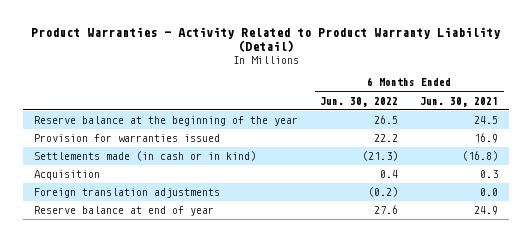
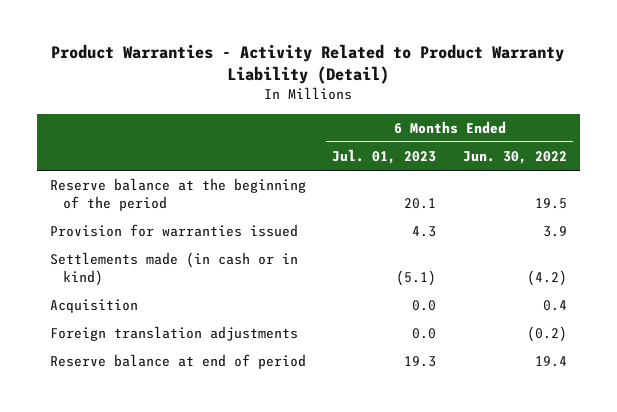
- | 6 Months Ended Jun. 30, 2022 | 6 Months Ended Jun. 30, 2021
+ | 6 Months Ended Jul. 01, 2023 | 6 Months Ended Jun. 30, 2022
- Reserve balance at the beginning of the year | 26.5 | 24.5
- Provision for warranties issued | 22.2 | 16.9
- Settlements made (in cash or in kind) | (21.3) | (16.8)
+ Reserve balance at the beginning of the period | 20.1 | 19.5
+ Provision for warranties issued | 4.3 | 3.9
+ Settlements made (in cash or in kind) | (5.1) | (4.2)
- Reserve balance at end of year | 27.6 | 24.9
+ Reserve balance at end of period | 19.3 | 19.4

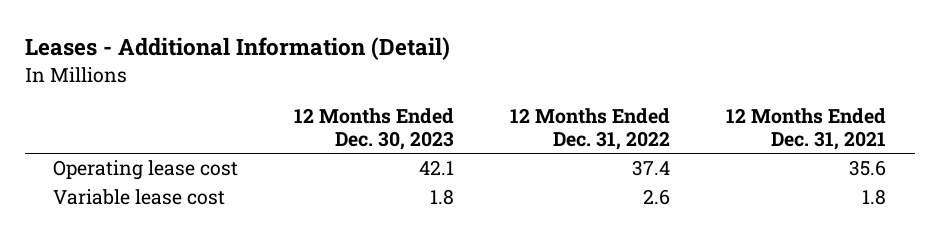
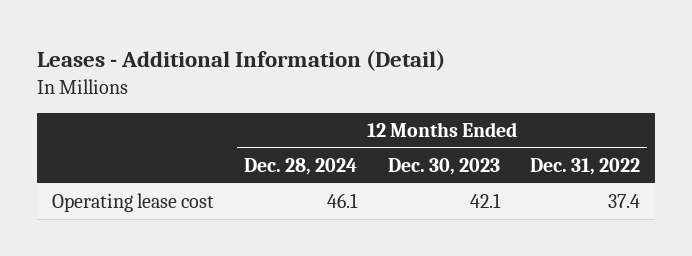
- | 12 Months Ended Dec. 30, 2023 | 12 Months Ended Dec. 31, 2022 | 12 Months Ended Dec. 31, 2021
+ | 12 Months Ended Dec. 28, 2024 | 12 Months Ended Dec. 30, 2023 | 12 Months Ended Dec. 31, 2022
- Variable lease cost | 1.8 | 2.6 | 1.8

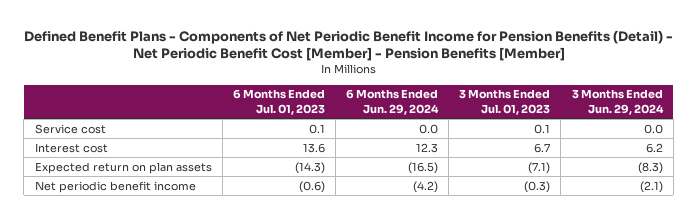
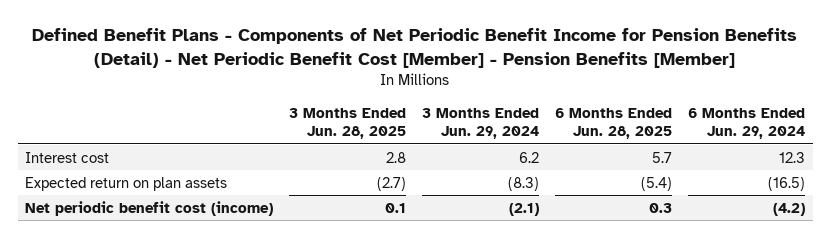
- | 6 Months Ended Jul. 01, 2023 | 6 Months Ended Jun. 29, 2024 | 3 Months Ended Jul. 01, 2023 | 3 Months Ended Jun. 29, 2024
+ | 3 Months Ended Jun. 28, 2025 | 3 Months Ended Jun. 29, 2024 | 6 Months Ended Jun. 28, 2025 | 6 Months Ended Jun. 29, 2024
- Service cost | 0.1 | 0.0 | 0.1 | 0.0
- Net periodic benefit income | (0.6) | (4.2) | (0.3) | (2.1)
+ Net periodic benefit cost (income) | 0.1 | (2.1) | 0.3 | (4.2)

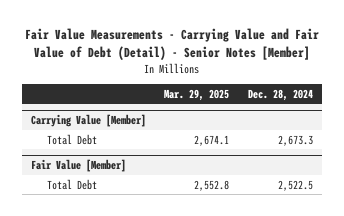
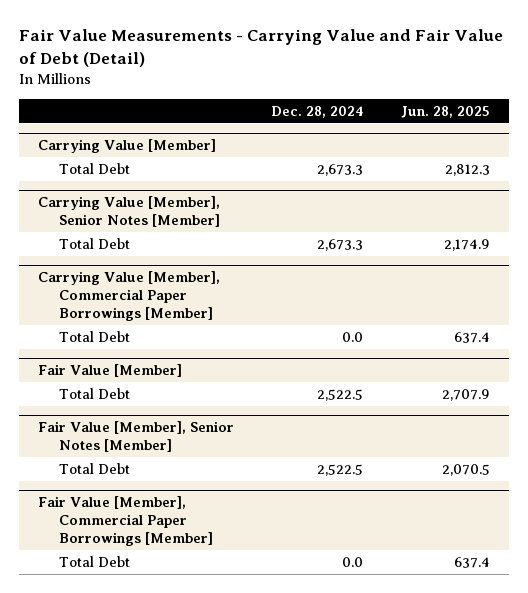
- Fair Value Measurements - Carrying Value and Fair Value of Debt (Detail) - Senior Notes [Member]
+ Fair Value Measurements - Carrying Value and Fair Value of Debt (Detail)
- | Mar. 29, 2025 | Dec. 28, 2024
+ | Dec. 28, 2024 | Jun. 28, 2025
+ Carrying Value [Member], Senior Notes [Member]
+ Total Debt | 2,673.3 | 2,174.9
+ Carrying Value [Member], Commercial Paper Borrowings [Member]
+ Total Debt | 0.0 | 637.4
+ Fair Value [Member], Senior Notes [Member]
+ Total Debt | 2,522.5 | 2,070.5
+ Fair Value [Member], Commercial Paper Borrowings [Member]
+ Total Debt | 0.0 | 637.4

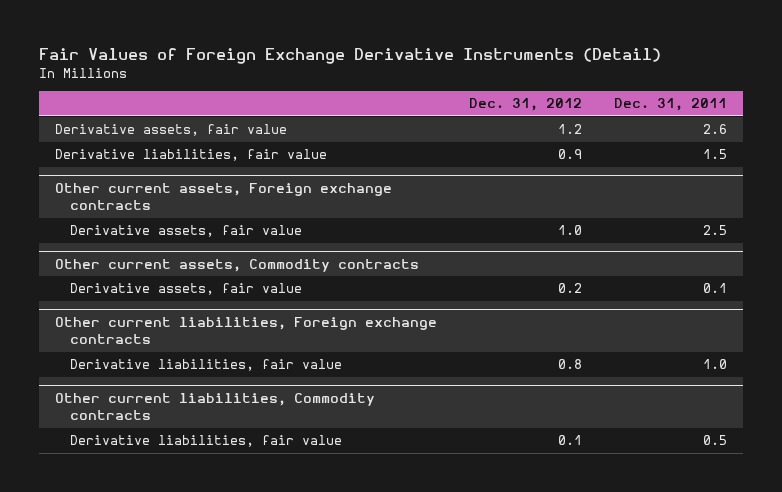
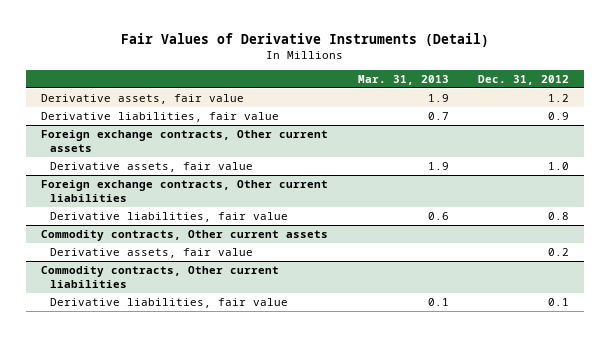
- Fair Values of Foreign Exchange Derivative Instruments (Detail)
+ Fair Values of Derivative Instruments (Detail)
- | Dec. 31, 2012 | Dec. 31, 2011
+ | Mar. 31, 2013 | Dec. 31, 2012
- Other current assets, Foreign exchange contracts
+ Foreign exchange contracts, Other current assets
- Other current assets, Commodity contracts
- Derivative assets, fair value | 0.2 | 0.1
- Other current liabilities, Foreign exchange contracts
+ Foreign exchange contracts, Other current liabilities
- Other current liabilities, Commodity contracts
+ Commodity contracts, Other current assets
+ Derivative assets, fair value | | 0.2
+ Commodity contracts, Other current liabilities

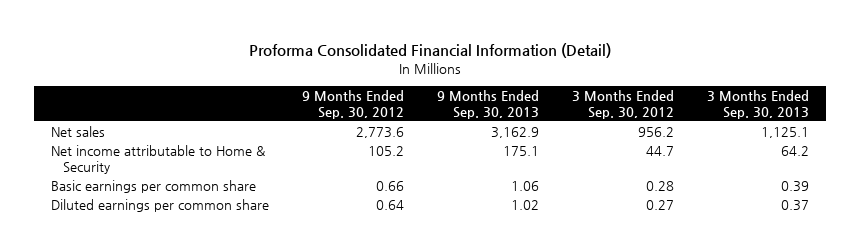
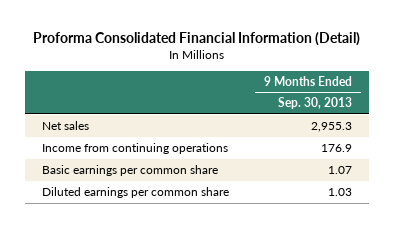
- | 9 Months Ended Sep. 30, 2012 | 9 Months Ended Sep. 30, 2013 | 3 Months Ended Sep. 30, 2012 | 3 Months Ended Sep. 30, 2013
+ | 9 Months Ended Sep. 30, 2013
- Net sales | 2,773.6 | 3,162.9 | 956.2 | 1,125.1
- Net income attributable to Home & Security | 105.2 | 175.1 | 44.7 | 64.2
- Basic earnings per common share | 0.66 | 1.06 | 0.28 | 0.39
- Diluted earnings per common share | 0.64 | 1.02 | 0.27 | 0.37
+ Net sales | 2,955.3
+ Income from continuing operations | 176.9
+ Basic earnings per common share | 1.07
+ Diluted earnings per common share | 1.03

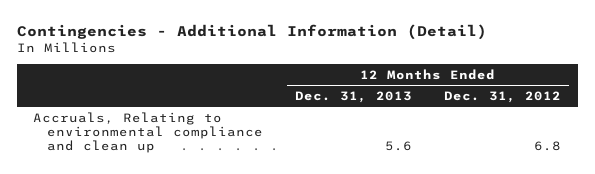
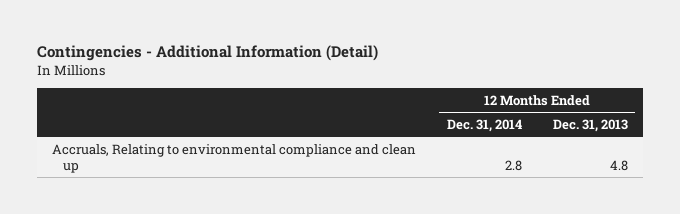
- | 12 Months Ended Dec. 31, 2013 | 12 Months Ended Dec. 31, 2012
+ | 12 Months Ended Dec. 31, 2014 | 12 Months Ended Dec. 31, 2013
- Accruals, Relating to environmental compliance and clean up | 5.6 | 6.8
+ Accruals, Relating to environmental compliance and clean up | 2.8 | 4.8

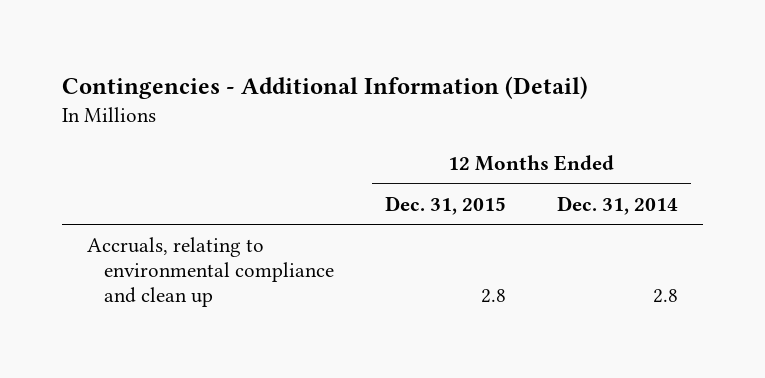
- | 12 Months Ended Dec. 31, 2014 | 12 Months Ended Dec. 31, 2013
+ | 12 Months Ended Dec. 31, 2015 | 12 Months Ended Dec. 31, 2014
- Accruals, Relating to environmental compliance and clean up | 2.8 | 4.8
+ Accruals, relating to environmental compliance and clean up | 2.8 | 2.8

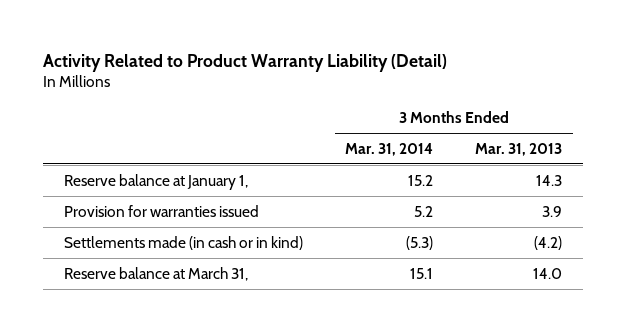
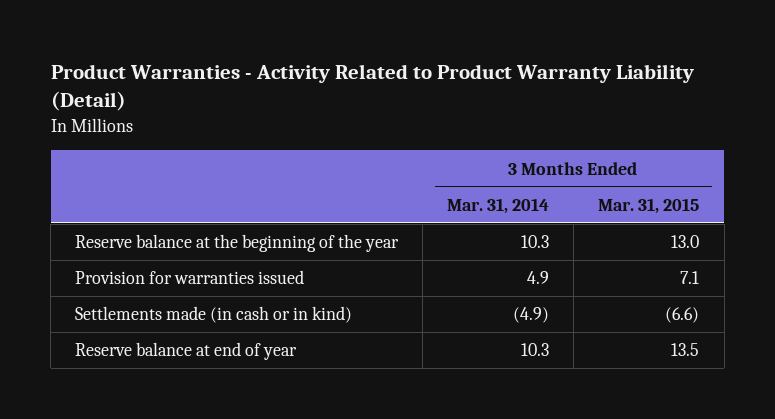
- Activity Related to Product Warranty Liability (Detail)
+ Product Warranties - Activity Related to Product Warranty Liability (Detail)
- | 3 Months Ended Mar. 31, 2014 | 3 Months Ended Mar. 31, 2013
+ | 3 Months Ended Mar. 31, 2014 | 3 Months Ended Mar. 31, 2015
- Reserve balance at January 1, | 15.2 | 14.3
- Provision for warranties issued | 5.2 | 3.9
- Settlements made (in cash or in kind) | (5.3) | (4.2)
- Reserve balance at March 31, | 15.1 | 14.0
+ Reserve balance at the beginning of the year | 10.3 | 13.0
+ Provision for warranties issued | 4.9 | 7.1
+ Settlements made (in cash or in kind) | (4.9) | (6.6)
+ Reserve balance at end of year | 10.3 | 13.5

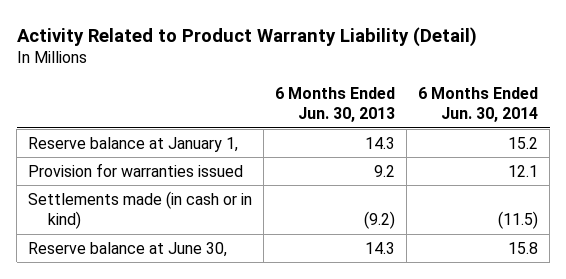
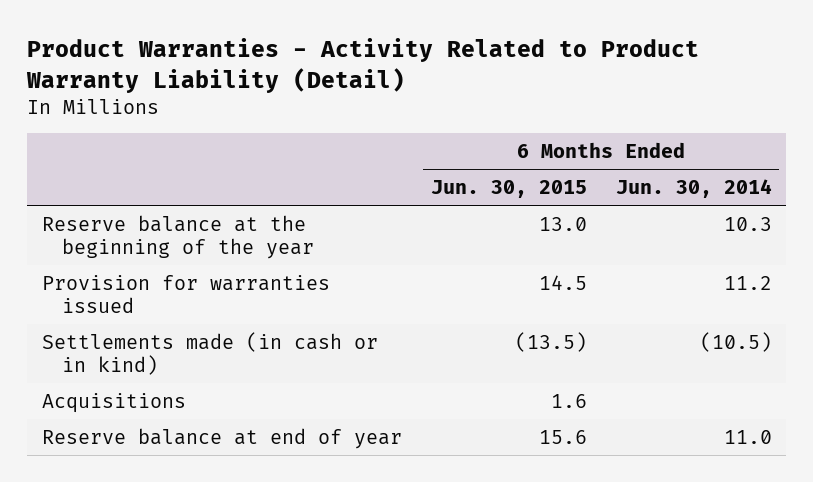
- Activity Related to Product Warranty Liability (Detail)
+ Product Warranties - Activity Related to Product Warranty Liability (Detail)
- | 6 Months Ended Jun. 30, 2013 | 6 Months Ended Jun. 30, 2014
+ | 6 Months Ended Jun. 30, 2015 | 6 Months Ended Jun. 30, 2014
- Reserve balance at January 1, | 14.3 | 15.2
- Provision for warranties issued | 9.2 | 12.1
- Settlements made (in cash or in kind) | (9.2) | (11.5)
- Reserve balance at June 30, | 14.3 | 15.8
+ Reserve balance at the beginning of the year | 13.0 | 10.3
+ Provision for warranties issued | 14.5 | 11.2
+ Settlements made (in cash or in kind) | (13.5) | (10.5)
+ Acquisitions | 1.6 |
+ Reserve balance at end of year | 15.6 | 11.0

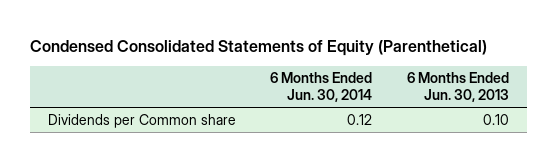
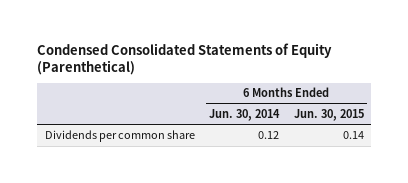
- | 6 Months Ended Jun. 30, 2014 | 6 Months Ended Jun. 30, 2013
+ | 6 Months Ended Jun. 30, 2014 | 6 Months Ended Jun. 30, 2015
- Dividends per Common share | 0.12 | 0.10
+ Dividends per common share | 0.12 | 0.14

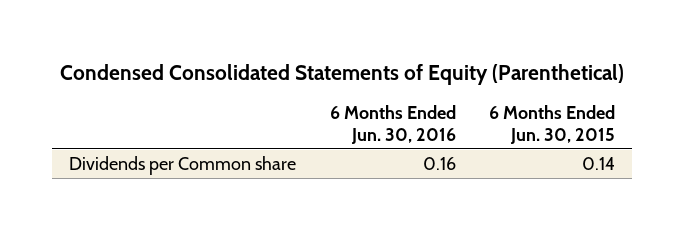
- | 6 Months Ended Jun. 30, 2014 | 6 Months Ended Jun. 30, 2015
+ | 6 Months Ended Jun. 30, 2016 | 6 Months Ended Jun. 30, 2015
- Dividends per common share | 0.12 | 0.14
+ Dividends per Common share | 0.16 | 0.14

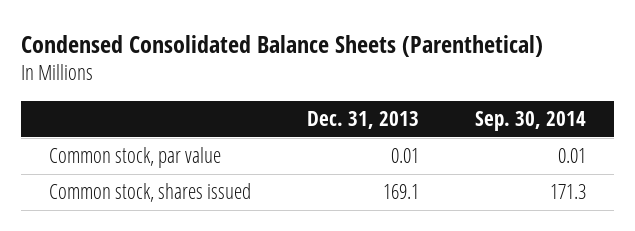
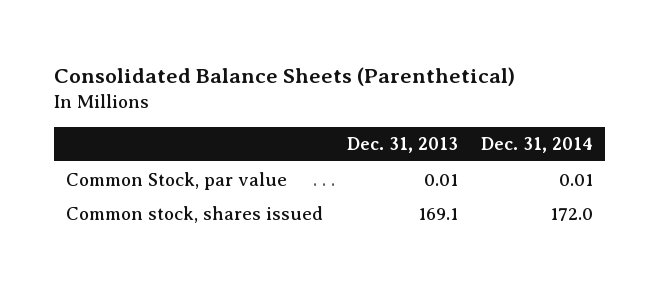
- Condensed Consolidated Balance Sheets (Parenthetical)
+ Consolidated Balance Sheets (Parenthetical)
- | Dec. 31, 2013 | Sep. 30, 2014
+ | Dec. 31, 2013 | Dec. 31, 2014
- Common stock, par value | 0.01 | 0.01
+ Common Stock, par value | 0.01 | 0.01

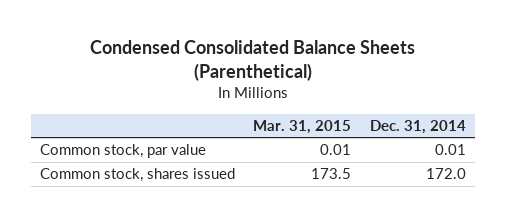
- Consolidated Balance Sheets (Parenthetical)
+ Condensed Consolidated Balance Sheets (Parenthetical)
- | Dec. 31, 2013 | Dec. 31, 2014
+ | Mar. 31, 2015 | Dec. 31, 2014
- Common Stock, par value | 0.01 | 0.01
+ Common stock, par value | 0.01 | 0.01

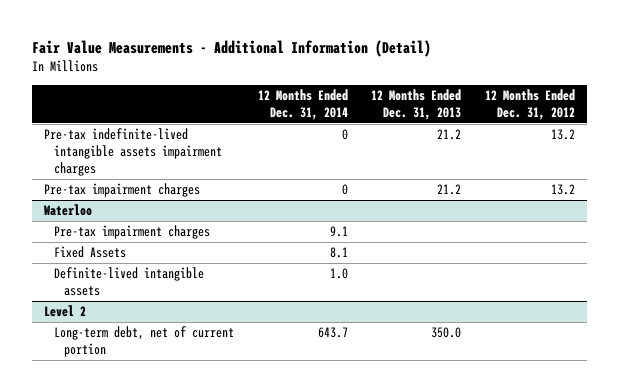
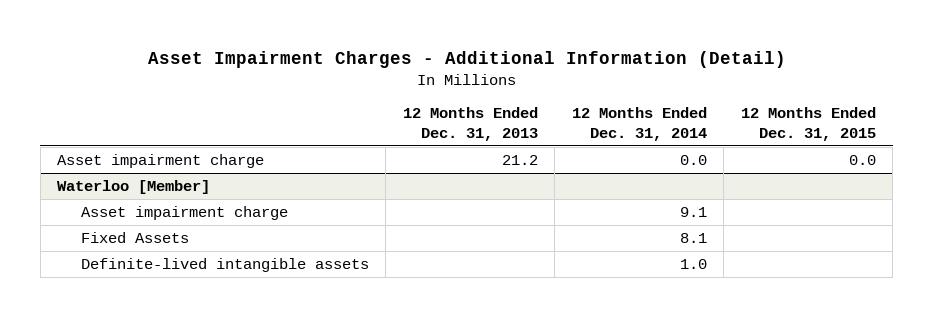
- Fair Value Measurements - Additional Information (Detail)
+ Asset Impairment Charges - Additional Information (Detail)
- | 12 Months Ended Dec. 31, 2014 | 12 Months Ended Dec. 31, 2013 | 12 Months Ended Dec. 31, 2012
+ | 12 Months Ended Dec. 31, 2013 | 12 Months Ended Dec. 31, 2014 | 12 Months Ended Dec. 31, 2015
- Pre-tax indefinite-lived intangible assets impairment charges | 0 | 21.2 | 13.2
- Pre-tax impairment charges | 0 | 21.2 | 13.2
- Waterloo
- Pre-tax impairment charges | 9.1 | |
+ Asset impairment charge | 21.2 | 0.0 | 0.0
+ Waterloo [Member]
+ Asset impairment charge | | 9.1 |
- Level 2
- Long-term debt, net of current portion | 643.7 | 350.0 |

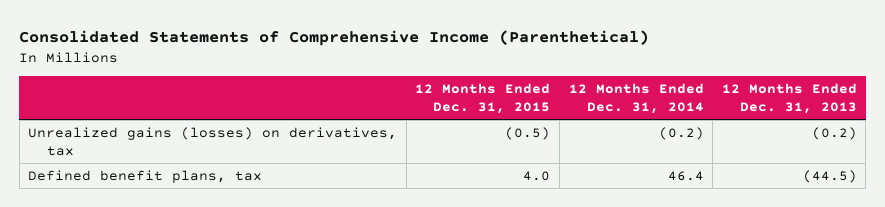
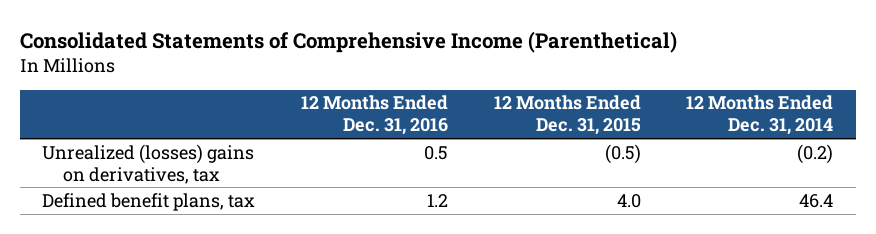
- | 12 Months Ended Dec. 31, 2015 | 12 Months Ended Dec. 31, 2014 | 12 Months Ended Dec. 31, 2013
+ | 12 Months Ended Dec. 31, 2016 | 12 Months Ended Dec. 31, 2015 | 12 Months Ended Dec. 31, 2014
- Unrealized gains (losses) on derivatives, tax | (0.5) | (0.2) | (0.2)
+ Unrealized (losses) gains on derivatives, tax | 0.5 | (0.5) | (0.2)

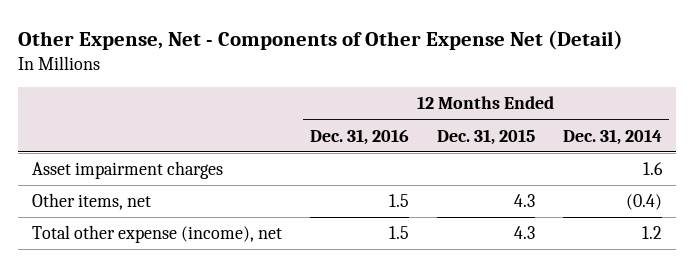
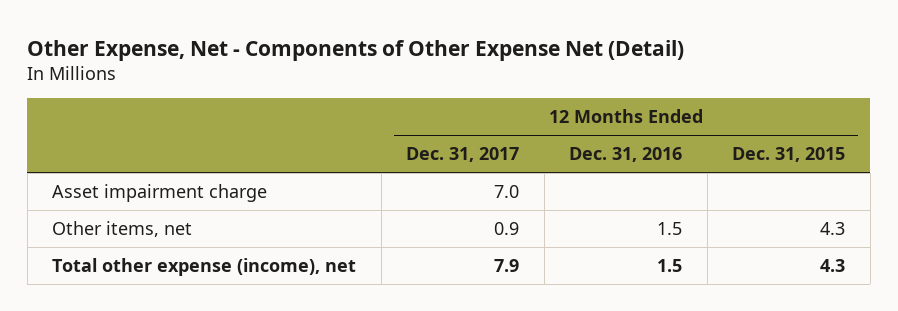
- | 12 Months Ended Dec. 31, 2016 | 12 Months Ended Dec. 31, 2015 | 12 Months Ended Dec. 31, 2014
+ | 12 Months Ended Dec. 31, 2017 | 12 Months Ended Dec. 31, 2016 | 12 Months Ended Dec. 31, 2015
- Asset impairment charges | | | 1.6
+ Asset impairment charge | 7.0 | |

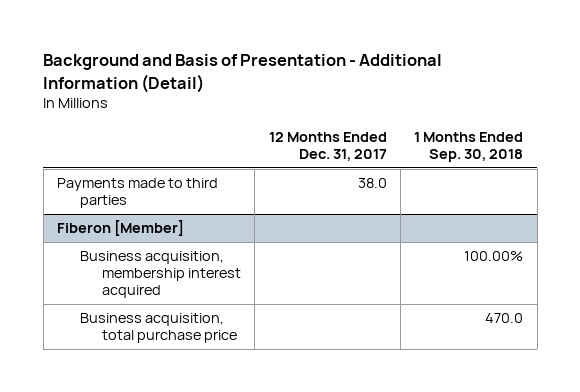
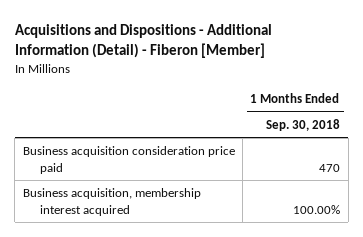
- Background and Basis of Presentation - Additional Information (Detail)
+ Acquisitions and Dispositions - Additional Information (Detail) - Fiberon [Member]
- | 12 Months Ended Dec. 31, 2017 | 1 Months Ended Sep. 30, 2018
+ | 1 Months Ended Sep. 30, 2018
- Payments made to third parties | 38.0 |
- Fiberon [Member]
+ Business acquisition consideration price paid | 470
- Business acquisition, total purchase price | | 470.0

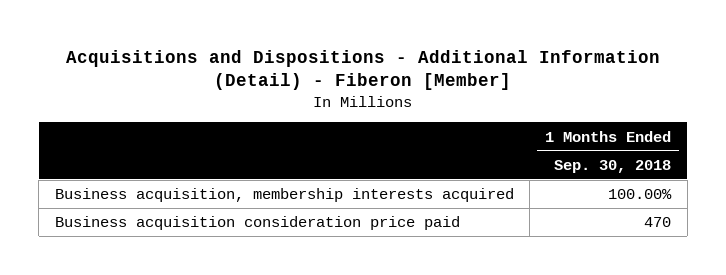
+ Business acquisition, membership interests acquired | 100.00%
- Business acquisition, membership interest acquired | 100.00%

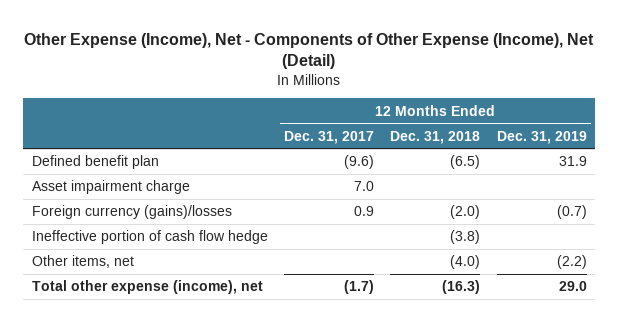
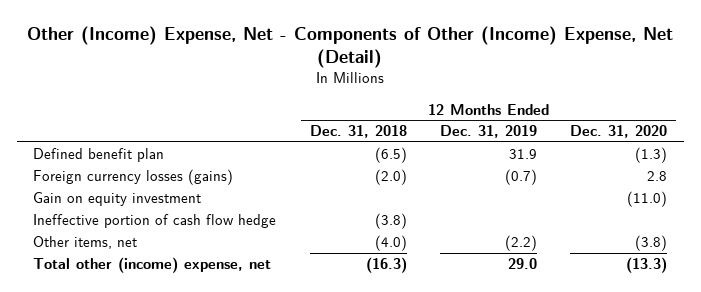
- Other Expense (Income), Net - Components of Other Expense (Income), Net (Detail)
+ Other (Income) Expense, Net - Components of Other (Income) Expense, Net (Detail)
- | 12 Months Ended Dec. 31, 2017 | 12 Months Ended Dec. 31, 2018 | 12 Months Ended Dec. 31, 2019
+ | 12 Months Ended Dec. 31, 2018 | 12 Months Ended Dec. 31, 2019 | 12 Months Ended Dec. 31, 2020
- Asset impairment charge | 7.0 | |
- Foreign currency (gains)/losses | 0.9 | (2.0) | (0.7)
+ Foreign currency losses (gains) | (2.0) | (0.7) | 2.8
+ Gain on equity investment | | | (11.0)
- Total other expense (income), net | (1.7) | (16.3) | 29.0
+ Total other (income) expense, net | (16.3) | 29.0 | (13.3)

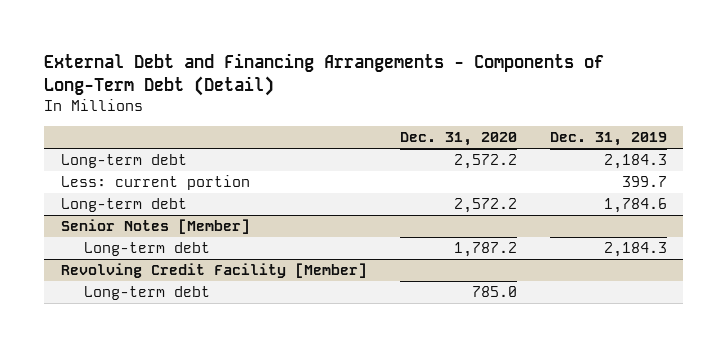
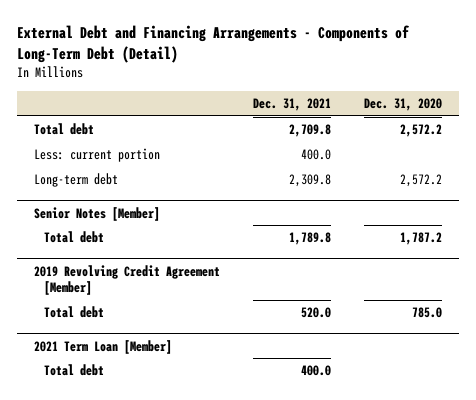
- | Dec. 31, 2020 | Dec. 31, 2019
+ | Dec. 31, 2021 | Dec. 31, 2020
- Long-term debt | 2,572.2 | 2,184.3
+ Total debt | 2,709.8 | 2,572.2
@ Senior Notes [Member]
- Long-term debt | 1,787.2 | 2,184.3
- Revolving Credit Facility [Member]
- Long-term debt | 785.0 |
@ Senior Notes [Member]
+ Total debt | 1,789.8 | 1,787.2
+ 2019 Revolving Credit Agreement [Member]
+ Total debt | 520.0 | 785.0
+ 2021 Term Loan [Member]
+ Total debt | 400.0 |

